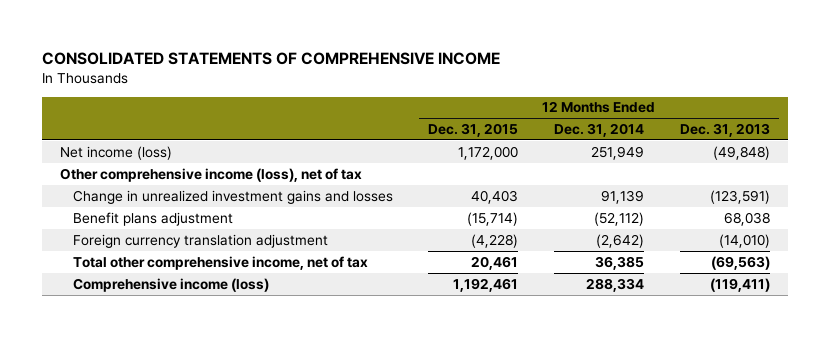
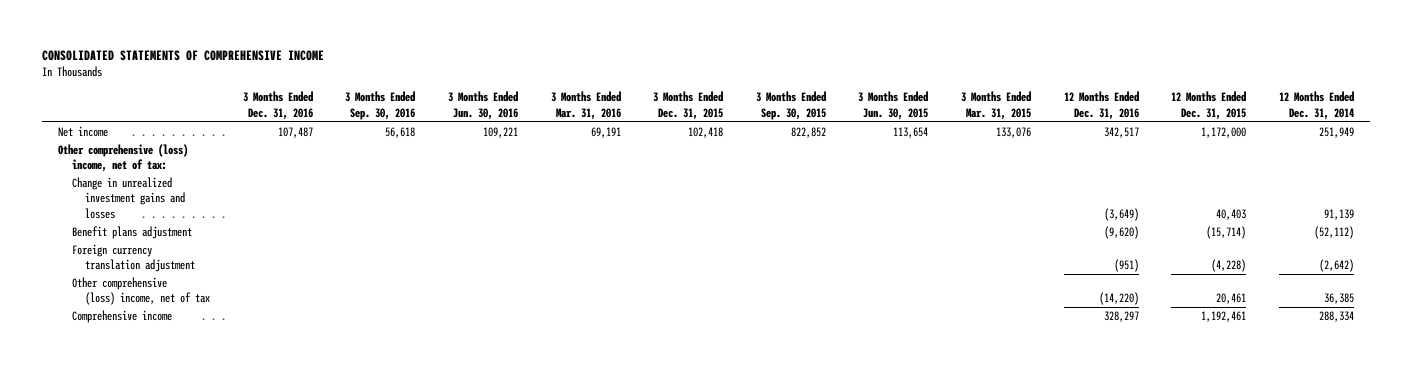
- | 12 Months Ended Dec. 31, 2015 | 12 Months Ended Dec. 31, 2014 | 12 Months Ended Dec. 31, 2013
+ | 3 Months Ended Dec. 31, 2016 | 3 Months Ended Sep. 30, 2016 | 3 Months Ended Jun. 30, 2016 | 3 Months Ended Mar. 31, 2016 | 3 Months Ended Dec. 31, 2015 | 3 Months Ended Sep. 30, 2015 | 3 Months Ended Jun. 30, 2015 | 3 Months Ended Mar. 31, 2015 | 12 Months Ended Dec. 31, 2016 | 12 Months Ended Dec. 31, 2015 | 12 Months Ended Dec. 31, 2014
- Net income (loss) | 1,172,000 | 251,949 | (49,848)
- Other comprehensive income (loss), net of tax
+ Net income | 107,487 | 56,618 | 109,221 | 69,191 | 102,418 | 822,852 | 113,654 | 133,076 | 342,517 | 1,172,000 | 251,949
+ Other comprehensive (loss) income, net of tax:
- Total other comprehensive income, net of tax | 20,461 | 36,385 | (69,563)
- Comprehensive income (loss) | 1,192,461 | 288,334 | (119,411)
+ Other comprehensive (loss) income, net of tax | | | | | | | | | (14,220) | 20,461 | 36,385
+ Comprehensive income | | | | | | | | | 328,297 | 1,192,461 | 288,334

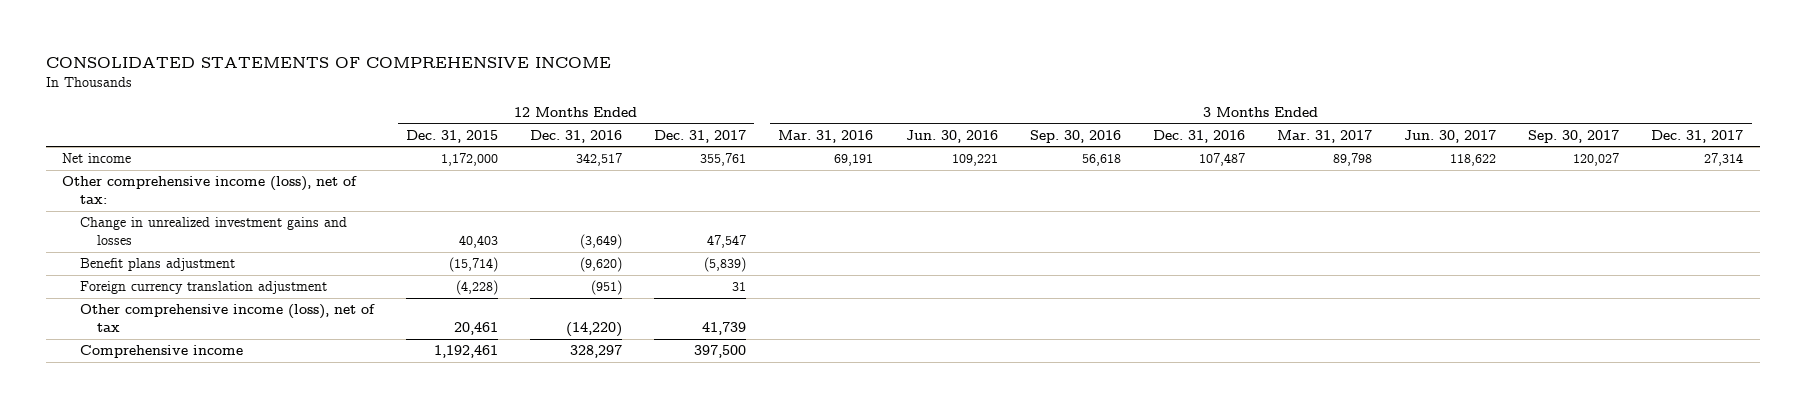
- | 3 Months Ended Dec. 31, 2016 | 3 Months Ended Sep. 30, 2016 | 3 Months Ended Jun. 30, 2016 | 3 Months Ended Mar. 31, 2016 | 3 Months Ended Dec. 31, 2015 | 3 Months Ended Sep. 30, 2015 | 3 Months Ended Jun. 30, 2015 | 3 Months Ended Mar. 31, 2015 | 12 Months Ended Dec. 31, 2016 | 12 Months Ended Dec. 31, 2015 | 12 Months Ended Dec. 31, 2014
+ | 12 Months Ended Dec. 31, 2015 | 12 Months Ended Dec. 31, 2016 | 12 Months Ended Dec. 31, 2017 | 3 Months Ended Mar. 31, 2016 | 3 Months Ended Jun. 30, 2016 | 3 Months Ended Sep. 30, 2016 | 3 Months Ended Dec. 31, 2016 | 3 Months Ended Mar. 31, 2017 | 3 Months Ended Jun. 30, 2017 | 3 Months Ended Sep. 30, 2017 | 3 Months Ended Dec. 31, 2017
- Other comprehensive (loss) income, net of tax:
+ Other comprehensive income (loss), net of tax:
- Other comprehensive (loss) income, net of tax | | | | | | | | | (14,220) | 20,461 | 36,385
+ Other comprehensive income (loss), net of tax | 20,461 | (14,220) | 41,739 | | | | | | | |

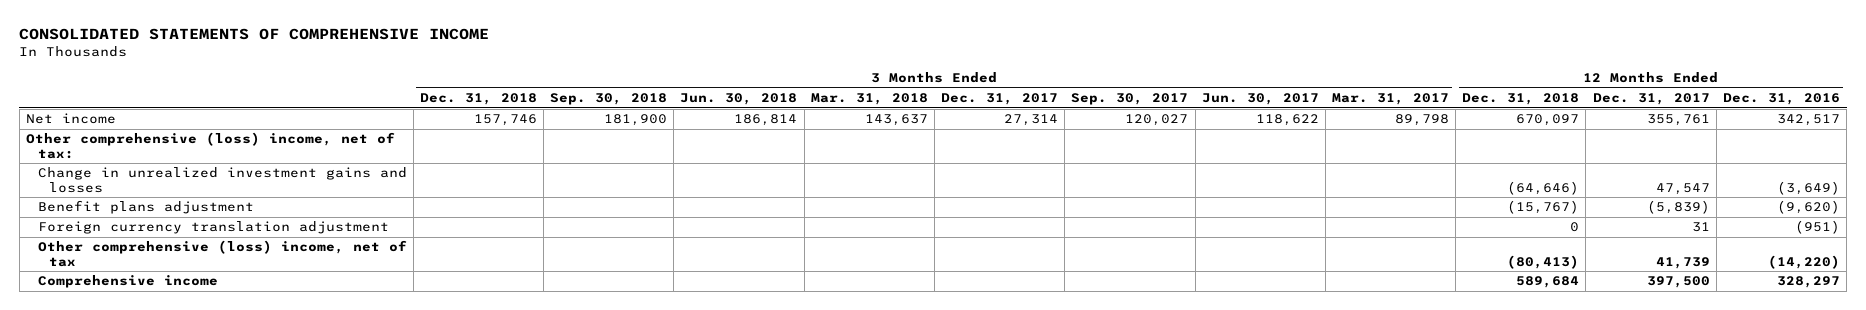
- | 12 Months Ended Dec. 31, 2015 | 12 Months Ended Dec. 31, 2016 | 12 Months Ended Dec. 31, 2017 | 3 Months Ended Mar. 31, 2016 | 3 Months Ended Jun. 30, 2016 | 3 Months Ended Sep. 30, 2016 | 3 Months Ended Dec. 31, 2016 | 3 Months Ended Mar. 31, 2017 | 3 Months Ended Jun. 30, 2017 | 3 Months Ended Sep. 30, 2017 | 3 Months Ended Dec. 31, 2017
+ | 3 Months Ended Dec. 31, 2018 | 3 Months Ended Sep. 30, 2018 | 3 Months Ended Jun. 30, 2018 | 3 Months Ended Mar. 31, 2018 | 3 Months Ended Dec. 31, 2017 | 3 Months Ended Sep. 30, 2017 | 3 Months Ended Jun. 30, 2017 | 3 Months Ended Mar. 31, 2017 | 12 Months Ended Dec. 31, 2018 | 12 Months Ended Dec. 31, 2017 | 12 Months Ended Dec. 31, 2016
- Other comprehensive income (loss), net of tax:
+ Other comprehensive (loss) income, net of tax:
- Other comprehensive income (loss), net of tax | 20,461 | (14,220) | 41,739 | | | | | | | |
+ Other comprehensive (loss) income, net of tax | | | | | | | | | (80,413) | 41,739 | (14,220)

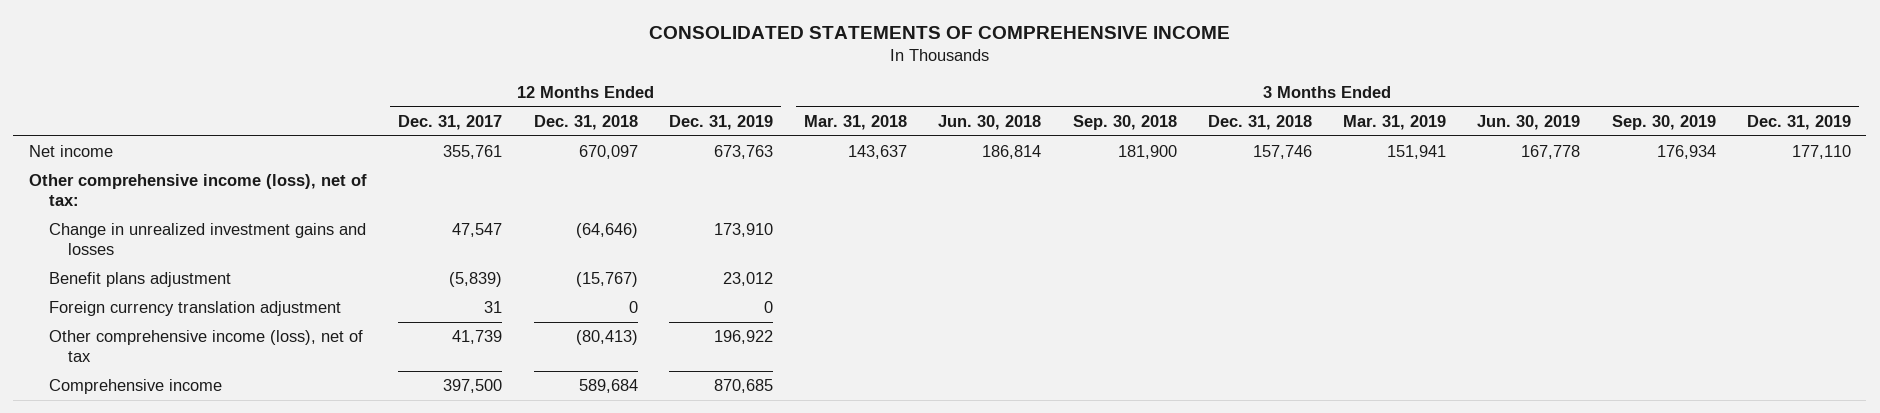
- | 3 Months Ended Dec. 31, 2018 | 3 Months Ended Sep. 30, 2018 | 3 Months Ended Jun. 30, 2018 | 3 Months Ended Mar. 31, 2018 | 3 Months Ended Dec. 31, 2017 | 3 Months Ended Sep. 30, 2017 | 3 Months Ended Jun. 30, 2017 | 3 Months Ended Mar. 31, 2017 | 12 Months Ended Dec. 31, 2018 | 12 Months Ended Dec. 31, 2017 | 12 Months Ended Dec. 31, 2016
+ | 12 Months Ended Dec. 31, 2017 | 12 Months Ended Dec. 31, 2018 | 12 Months Ended Dec. 31, 2019 | 3 Months Ended Mar. 31, 2018 | 3 Months Ended Jun. 30, 2018 | 3 Months Ended Sep. 30, 2018 | 3 Months Ended Dec. 31, 2018 | 3 Months Ended Mar. 31, 2019 | 3 Months Ended Jun. 30, 2019 | 3 Months Ended Sep. 30, 2019 | 3 Months Ended Dec. 31, 2019
- Other comprehensive (loss) income, net of tax:
+ Other comprehensive income (loss), net of tax:
- Other comprehensive (loss) income, net of tax | | | | | | | | | (80,413) | 41,739 | (14,220)
+ Other comprehensive income (loss), net of tax | 41,739 | (80,413) | 196,922 | | | | | | | |

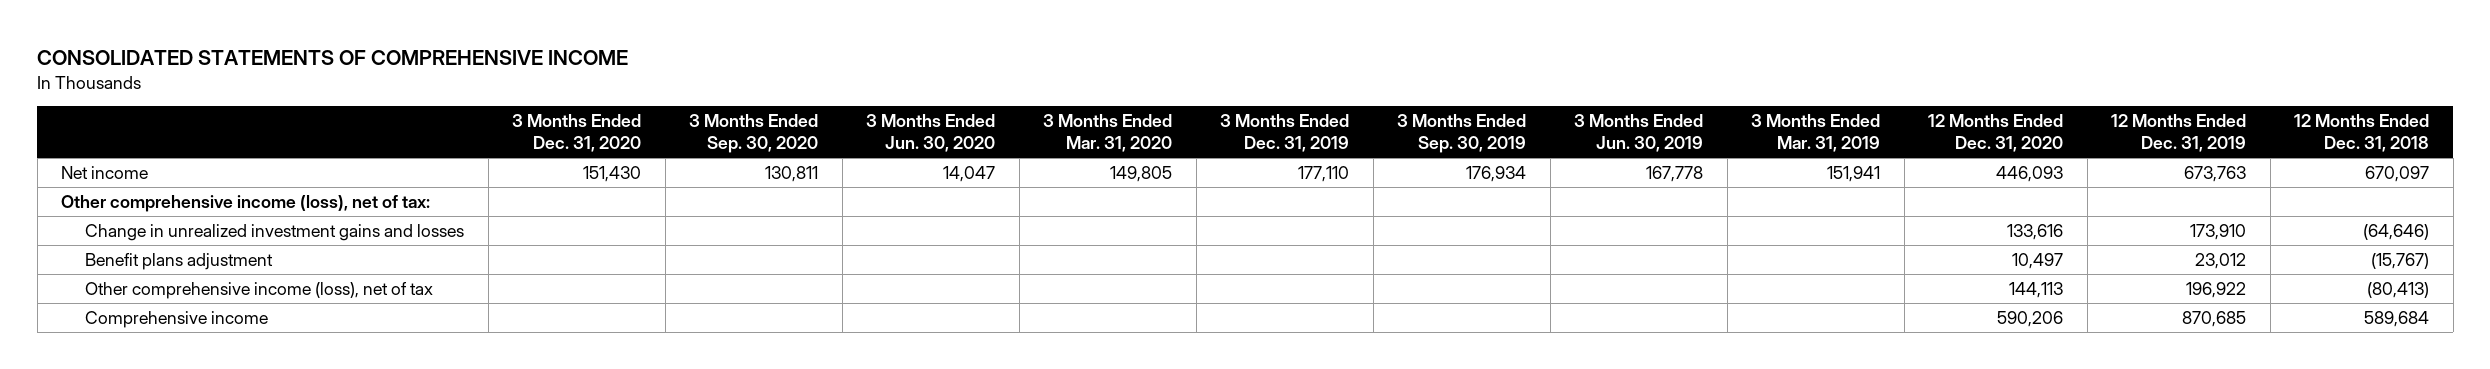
- | 12 Months Ended Dec. 31, 2017 | 12 Months Ended Dec. 31, 2018 | 12 Months Ended Dec. 31, 2019 | 3 Months Ended Mar. 31, 2018 | 3 Months Ended Jun. 30, 2018 | 3 Months Ended Sep. 30, 2018 | 3 Months Ended Dec. 31, 2018 | 3 Months Ended Mar. 31, 2019 | 3 Months Ended Jun. 30, 2019 | 3 Months Ended Sep. 30, 2019 | 3 Months Ended Dec. 31, 2019
+ | 3 Months Ended Dec. 31, 2020 | 3 Months Ended Sep. 30, 2020 | 3 Months Ended Jun. 30, 2020 | 3 Months Ended Mar. 31, 2020 | 3 Months Ended Dec. 31, 2019 | 3 Months Ended Sep. 30, 2019 | 3 Months Ended Jun. 30, 2019 | 3 Months Ended Mar. 31, 2019 | 12 Months Ended Dec. 31, 2020 | 12 Months Ended Dec. 31, 2019 | 12 Months Ended Dec. 31, 2018
- Foreign currency translation adjustment | 31 | 0 | 0 | | | | | | | |

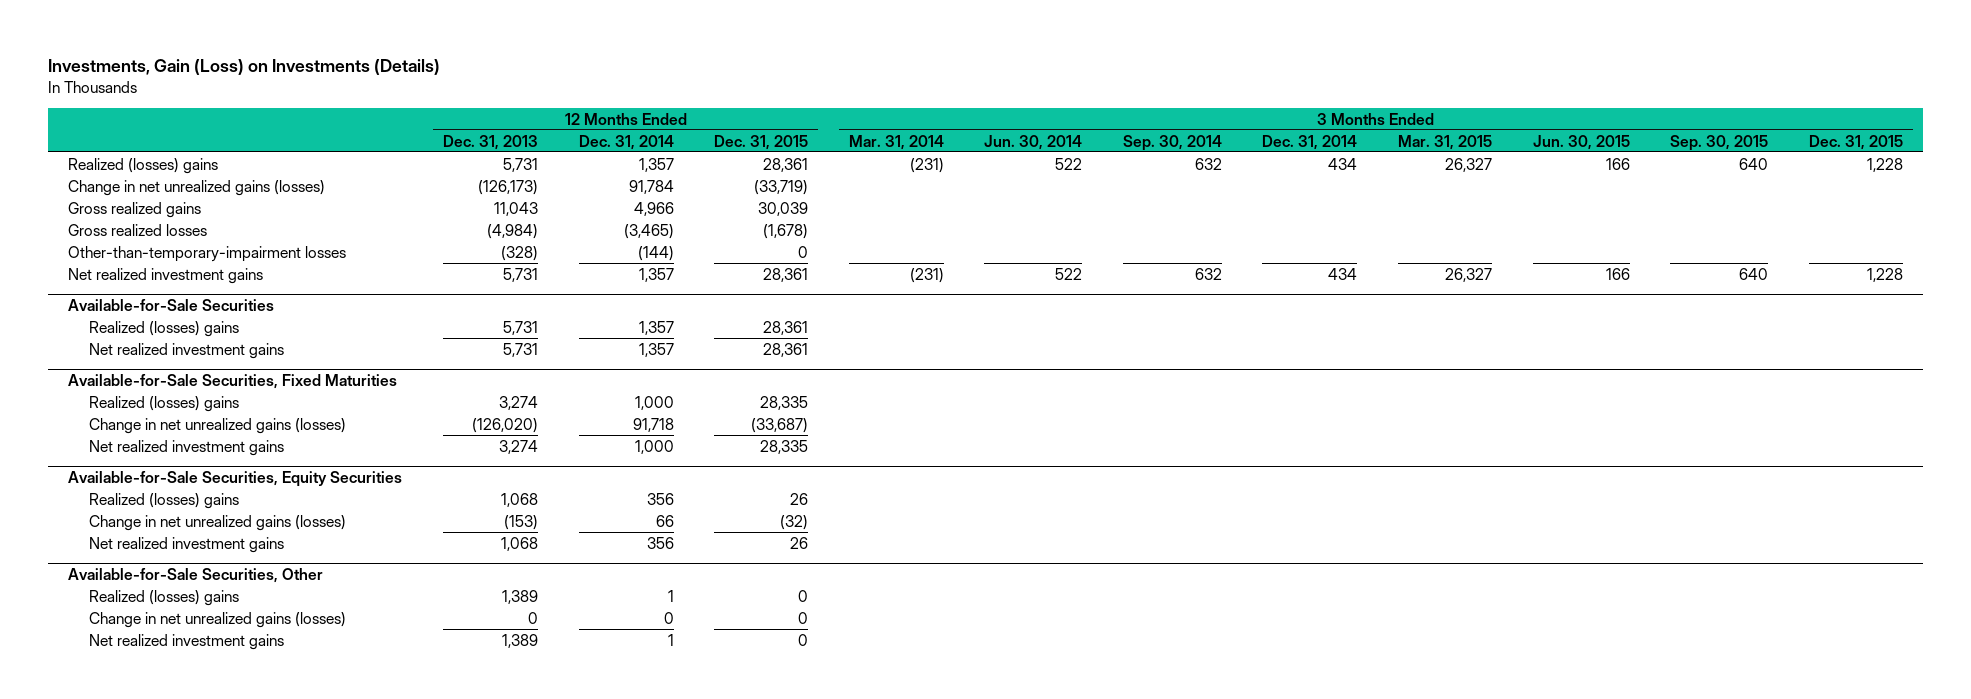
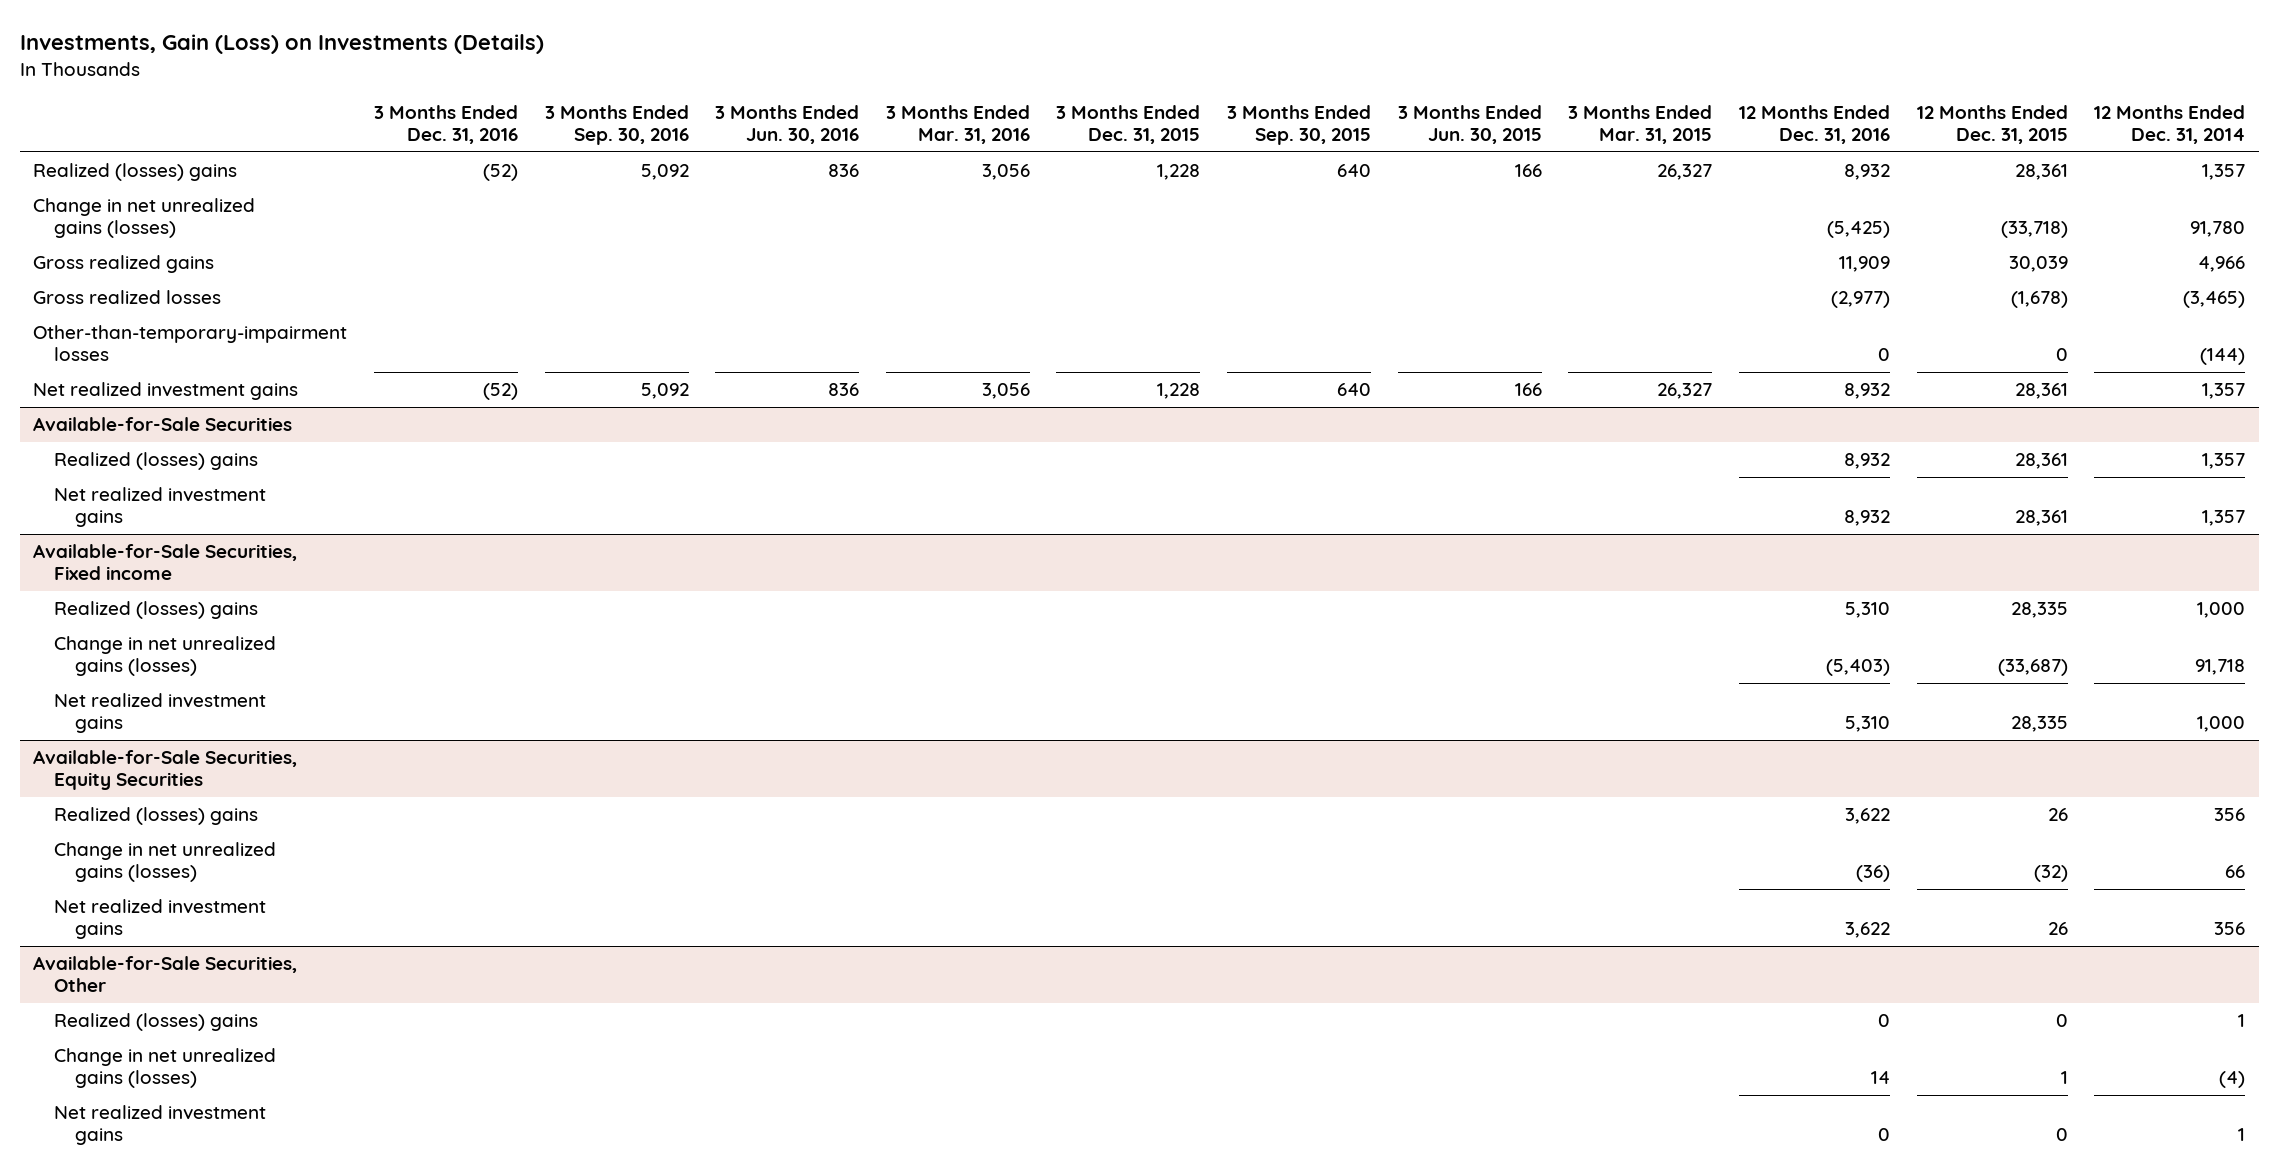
- | 12 Months Ended Dec. 31, 2013 | 12 Months Ended Dec. 31, 2014 | 12 Months Ended Dec. 31, 2015 | 3 Months Ended Mar. 31, 2014 | 3 Months Ended Jun. 30, 2014 | 3 Months Ended Sep. 30, 2014 | 3 Months Ended Dec. 31, 2014 | 3 Months Ended Mar. 31, 2015 | 3 Months Ended Jun. 30, 2015 | 3 Months Ended Sep. 30, 2015 | 3 Months Ended Dec. 31, 2015
+ | 3 Months Ended Dec. 31, 2016 | 3 Months Ended Sep. 30, 2016 | 3 Months Ended Jun. 30, 2016 | 3 Months Ended Mar. 31, 2016 | 3 Months Ended Dec. 31, 2015 | 3 Months Ended Sep. 30, 2015 | 3 Months Ended Jun. 30, 2015 | 3 Months Ended Mar. 31, 2015 | 12 Months Ended Dec. 31, 2016 | 12 Months Ended Dec. 31, 2015 | 12 Months Ended Dec. 31, 2014
- Change in net unrealized gains (losses) | (126,173) | 91,784 | (33,719) | | | | | | | |
+ Change in net unrealized gains (losses) | | | | | | | | | (5,425) | (33,718) | 91,780
- Available-for-Sale Securities, Fixed Maturities
+ Available-for-Sale Securities, Fixed income
@ Available-for-Sale Securities, Other
- Change in net unrealized gains (losses) | 0 | 0 | 0 | | | | | | | |
+ Change in net unrealized gains (losses) | | | | | | | | | 14 | 1 | (4)

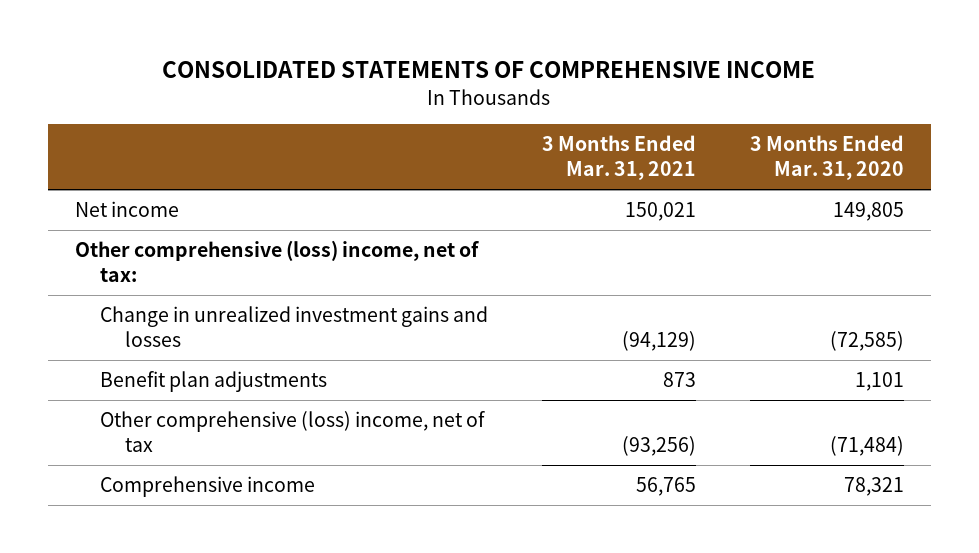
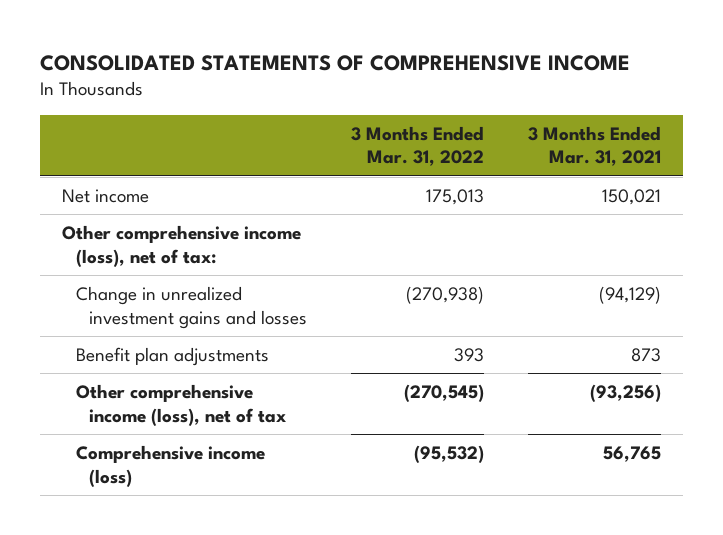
- | 3 Months Ended Mar. 31, 2021 | 3 Months Ended Mar. 31, 2020
+ | 3 Months Ended Mar. 31, 2022 | 3 Months Ended Mar. 31, 2021
- Other comprehensive (loss) income, net of tax:
+ Other comprehensive income (loss), net of tax:
- Other comprehensive (loss) income, net of tax | (93,256) | (71,484)
- Comprehensive income | 56,765 | 78,321
+ Other comprehensive income (loss), net of tax | (270,545) | (93,256)
+ Comprehensive income (loss) | (95,532) | 56,765

